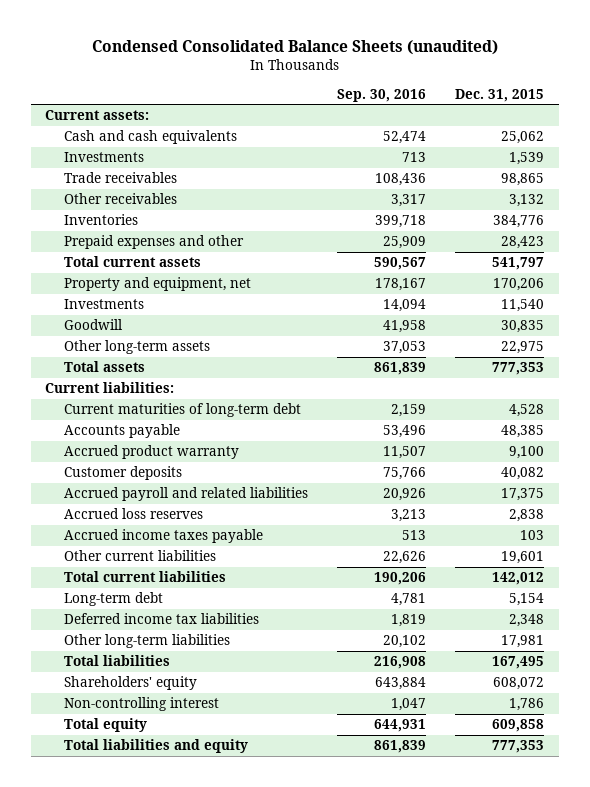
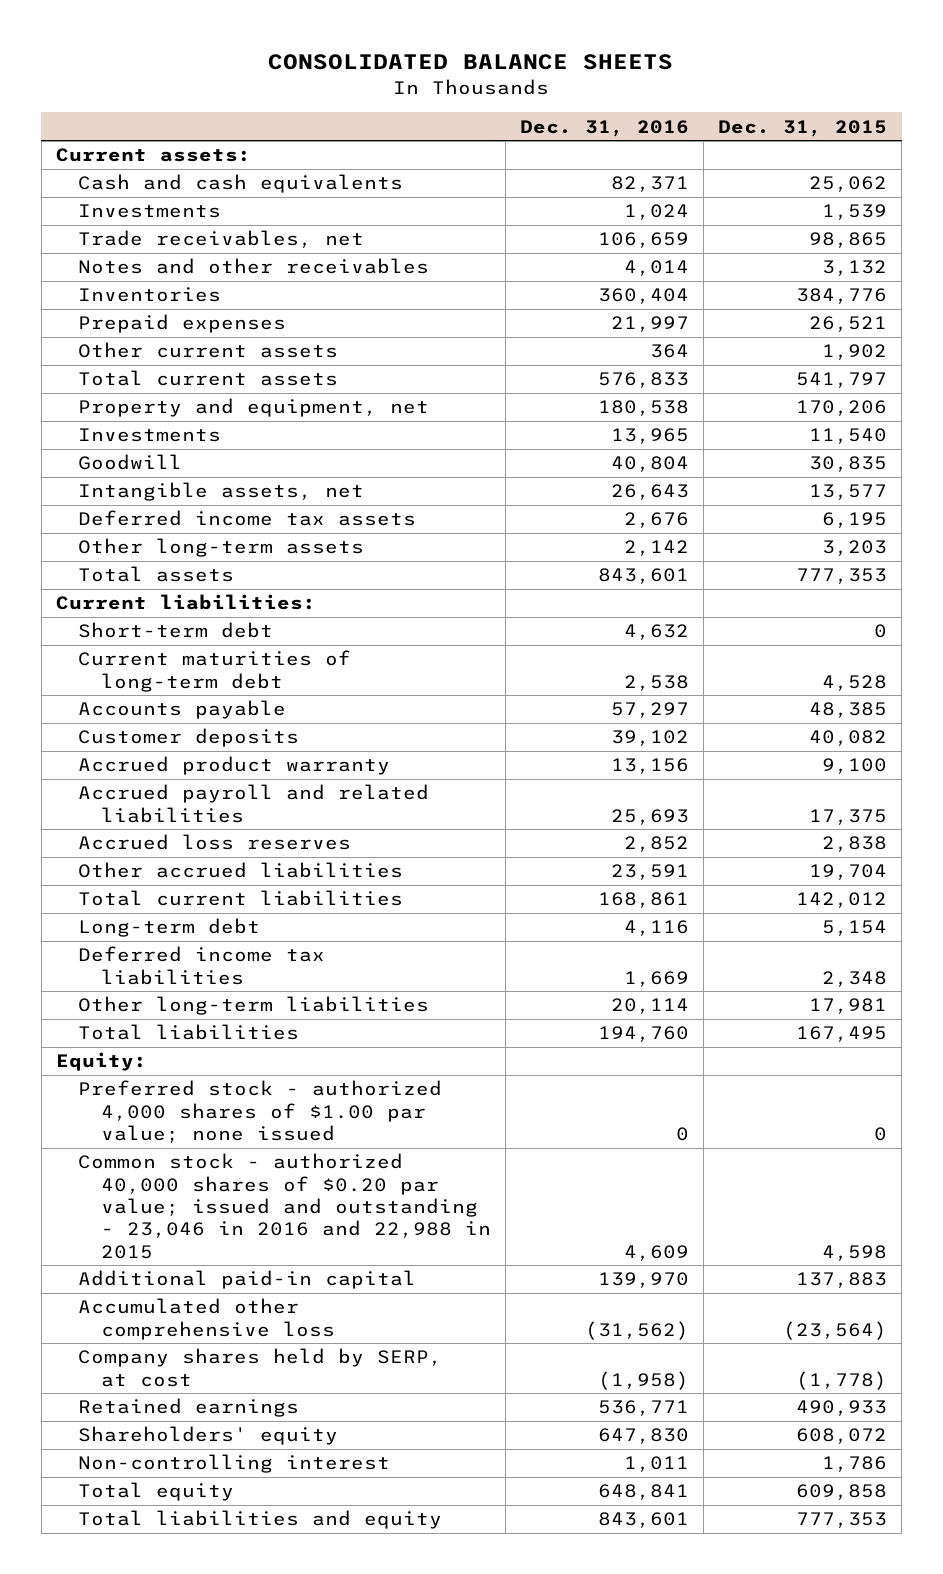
- Condensed Consolidated Balance Sheets (unaudited)
+ CONSOLIDATED BALANCE SHEETS
- | Sep. 30, 2016 | Dec. 31, 2015
+ | Dec. 31, 2016 | Dec. 31, 2015
- Trade receivables | 108,436 | 98,865
- Other receivables | 3,317 | 3,132
+ Trade receivables, net | 106,659 | 98,865
+ Notes and other receivables | 4,014 | 3,132
- Prepaid expenses and other | 25,909 | 28,423
+ Prepaid expenses | 21,997 | 26,521
+ Other current assets | 364 | 1,902
- Other long-term assets | 37,053 | 22,975
+ Intangible assets, net | 26,643 | 13,577
+ Deferred income tax assets | 2,676 | 6,195
+ Other long-term assets | 2,142 | 3,203
+ Short-term debt | 4,632 | 0
moved down: Accrued product warranty | 13,156 | 9,100
- Accrued income taxes payable | 513 | 103
- Other current liabilities | 22,626 | 19,601
+ Other accrued liabilities | 23,591 | 19,704
+ Equity:
+ Preferred stock - authorized 4,000 shares of $1.00 par value; none issued | 0 | 0
+ Common stock - authorized 40,000 shares of $0.20 par value; issued and outstanding - 23,046 in 2016 and 22,988 in 2015 | 4,609 | 4,598
+ Additional paid-in capital | 139,970 | 137,883
+ Accumulated other comprehensive loss | (31,562) | (23,564)
+ Company shares held by SERP, at cost | (1,958) | (1,778)
+ Retained earnings | 536,771 | 490,933

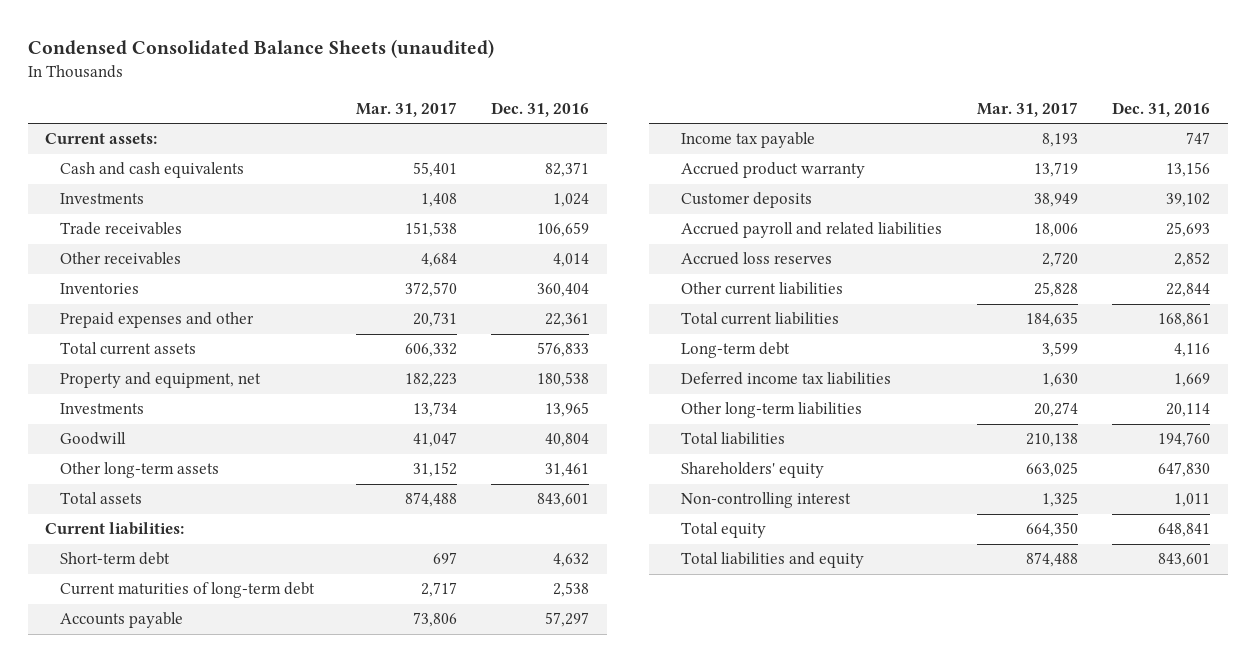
- CONSOLIDATED BALANCE SHEETS
+ Condensed Consolidated Balance Sheets (unaudited)
- | Dec. 31, 2016 | Dec. 31, 2015
+ | Mar. 31, 2017 | Dec. 31, 2016
- Trade receivables, net | 106,659 | 98,865
- Notes and other receivables | 4,014 | 3,132
+ Trade receivables | 151,538 | 106,659
+ Other receivables | 4,684 | 4,014
- Prepaid expenses | 21,997 | 26,521
- Other current assets | 364 | 1,902
+ Prepaid expenses and other | 20,731 | 22,361
- Intangible assets, net | 26,643 | 13,577
- Deferred income tax assets | 2,676 | 6,195
- Other long-term assets | 2,142 | 3,203
+ Other long-term assets | 31,152 | 31,461
+ Income tax payable | 8,193 | 747
moved down: Customer deposits | 38,949 | 39,102
- Other accrued liabilities | 23,591 | 19,704
+ Other current liabilities | 25,828 | 22,844
- Equity:
- Preferred stock - authorized 4,000 shares of $1.00 par value; none issued | 0 | 0
- Common stock - authorized 40,000 shares of $0.20 par value; issued and outstanding - 23,046 in 2016 and 22,988 in 2015 | 4,609 | 4,598
- Additional paid-in capital | 139,970 | 137,883
- Accumulated other comprehensive loss | (31,562) | (23,564)
- Company shares held by SERP, at cost | (1,958) | (1,778)
- Retained earnings | 536,771 | 490,933

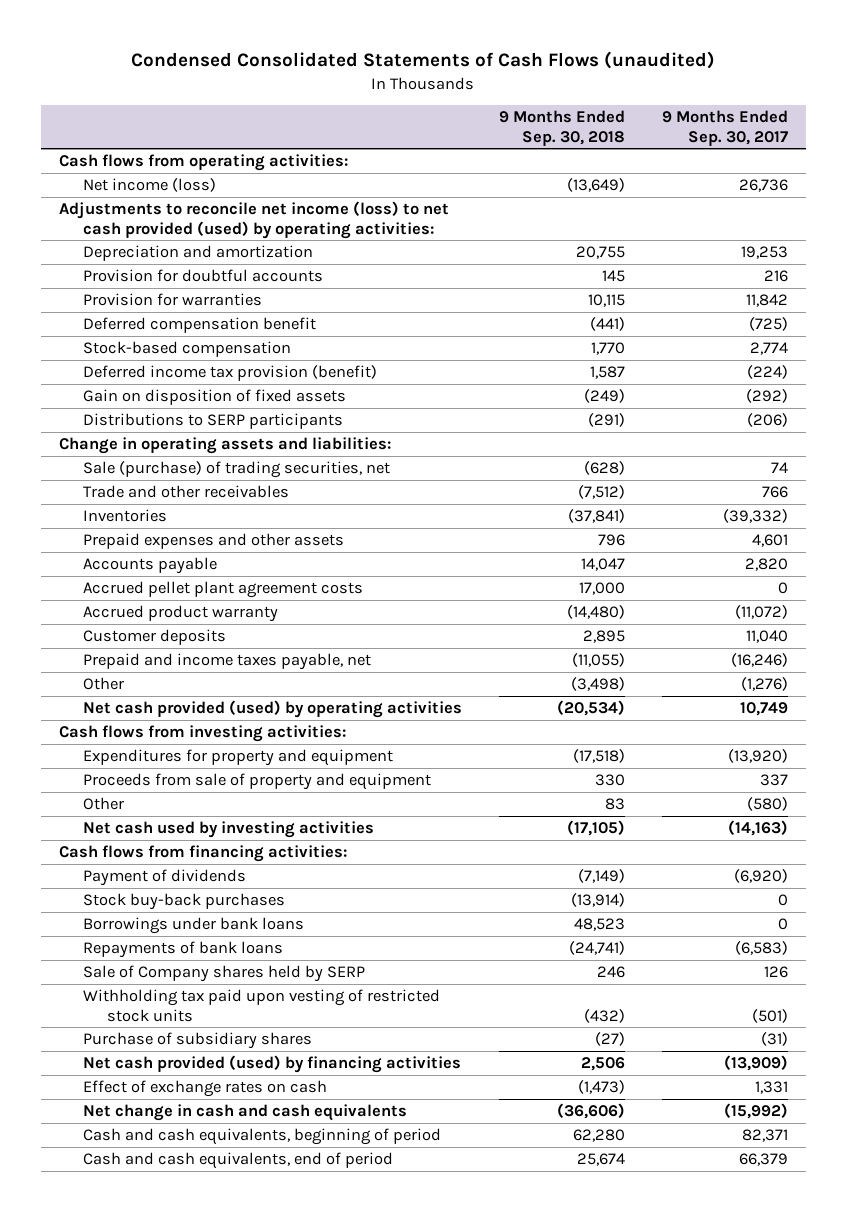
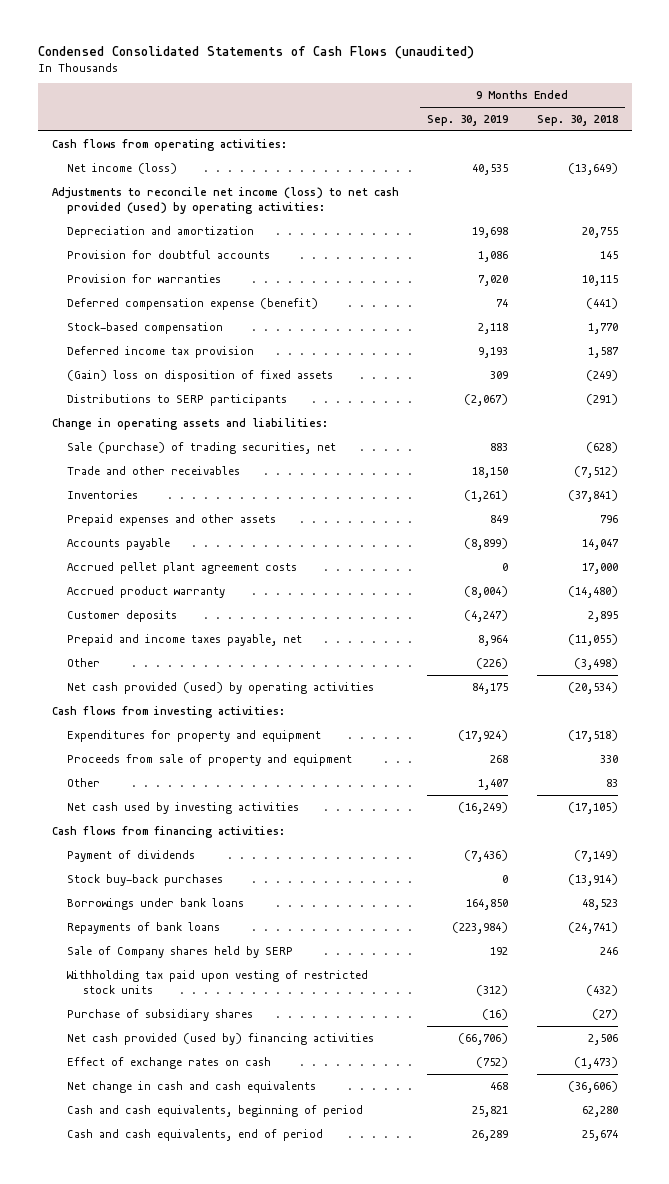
- | 9 Months Ended Sep. 30, 2018 | 9 Months Ended Sep. 30, 2017
+ | 9 Months Ended Sep. 30, 2019 | 9 Months Ended Sep. 30, 2018
- Deferred compensation benefit | (441) | (725)
+ Deferred compensation expense (benefit) | 74 | (441)
- Deferred income tax provision (benefit) | 1,587 | (224)
- Gain on disposition of fixed assets | (249) | (292)
+ Deferred income tax provision | 9,193 | 1,587
+ (Gain) loss on disposition of fixed assets | 309 | (249)
- Net cash provided (used) by financing activities | 2,506 | (13,909)
+ Net cash provided (used by) financing activities | (66,706) | 2,506

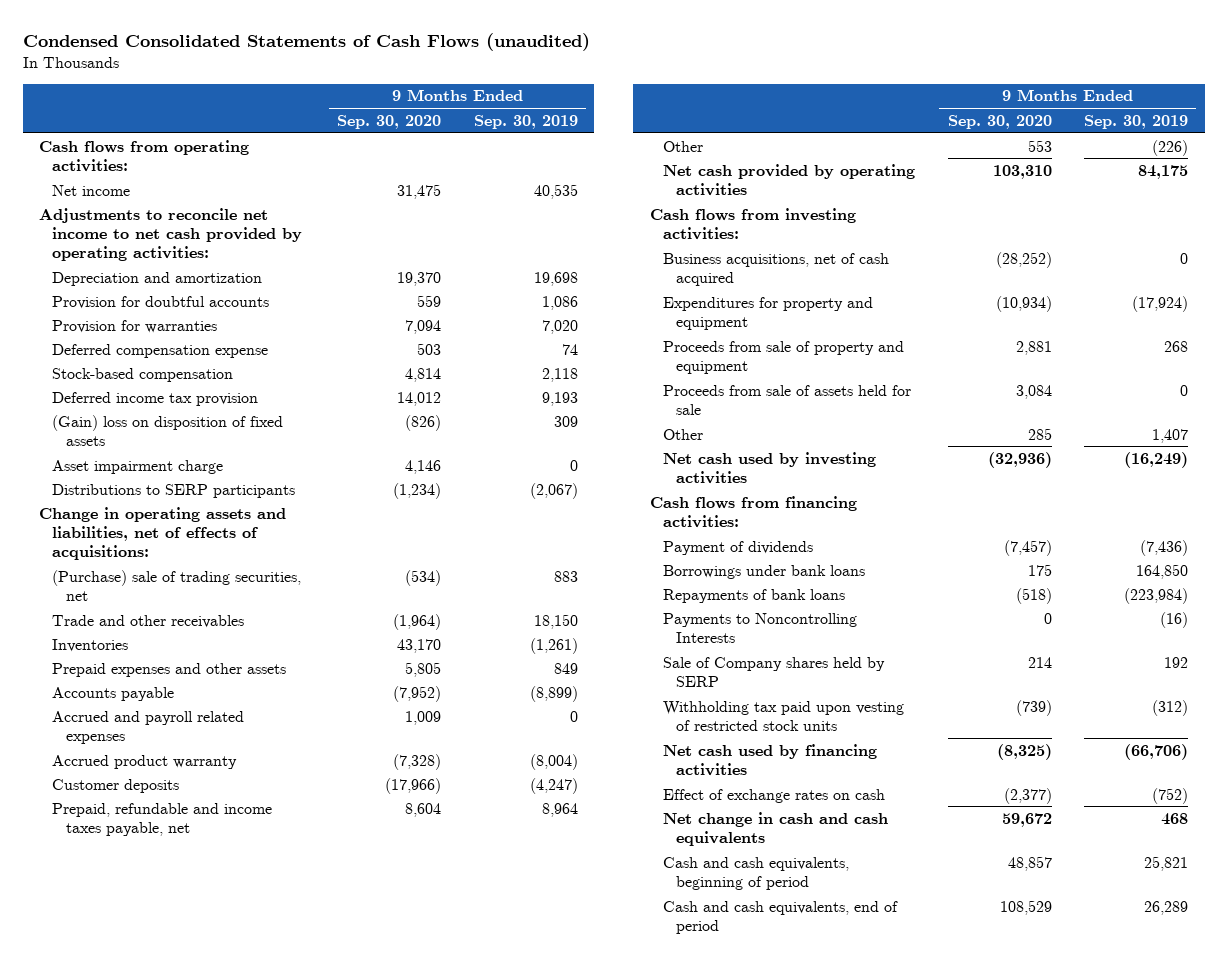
- | 9 Months Ended Sep. 30, 2019 | 9 Months Ended Sep. 30, 2018
+ | 9 Months Ended Sep. 30, 2020 | 9 Months Ended Sep. 30, 2019
- Net income (loss) | 40,535 | (13,649)
- Adjustments to reconcile net income (loss) to net cash provided (used) by operating activities:
+ Net income | 31,475 | 40,535
+ Adjustments to reconcile net income to net cash provided by operating activities:
- Deferred compensation expense (benefit) | 74 | (441)
+ Deferred compensation expense | 503 | 74
+ Asset impairment charge | 4,146 | 0
- Change in operating assets and liabilities:
- Sale (purchase) of trading securities, net | 883 | (628)
+ Change in operating assets and liabilities, net of effects of acquisitions:
+ (Purchase) sale of trading securities, net | (534) | 883
- Accrued pellet plant agreement costs | 0 | 17,000
+ Accrued and payroll related expenses | 1,009 | 0
- Prepaid and income taxes payable, net | 8,964 | (11,055)
+ Prepaid, refundable and income taxes payable, net | 8,604 | 8,964
- Net cash provided (used) by operating activities | 84,175 | (20,534)
+ Net cash provided by operating activities | 103,310 | 84,175
+ Business acquisitions, net of cash acquired | (28,252) | 0
+ Proceeds from sale of assets held for sale | 3,084 | 0
- Stock buy-back purchases | 0 | (13,914)
+ Payments to Noncontrolling Interests | 0 | (16)
- Purchase of subsidiary shares | (16) | (27)
- Net cash provided (used by) financing activities | (66,706) | 2,506
+ Net cash used by financing activities | (8,325) | (66,706)

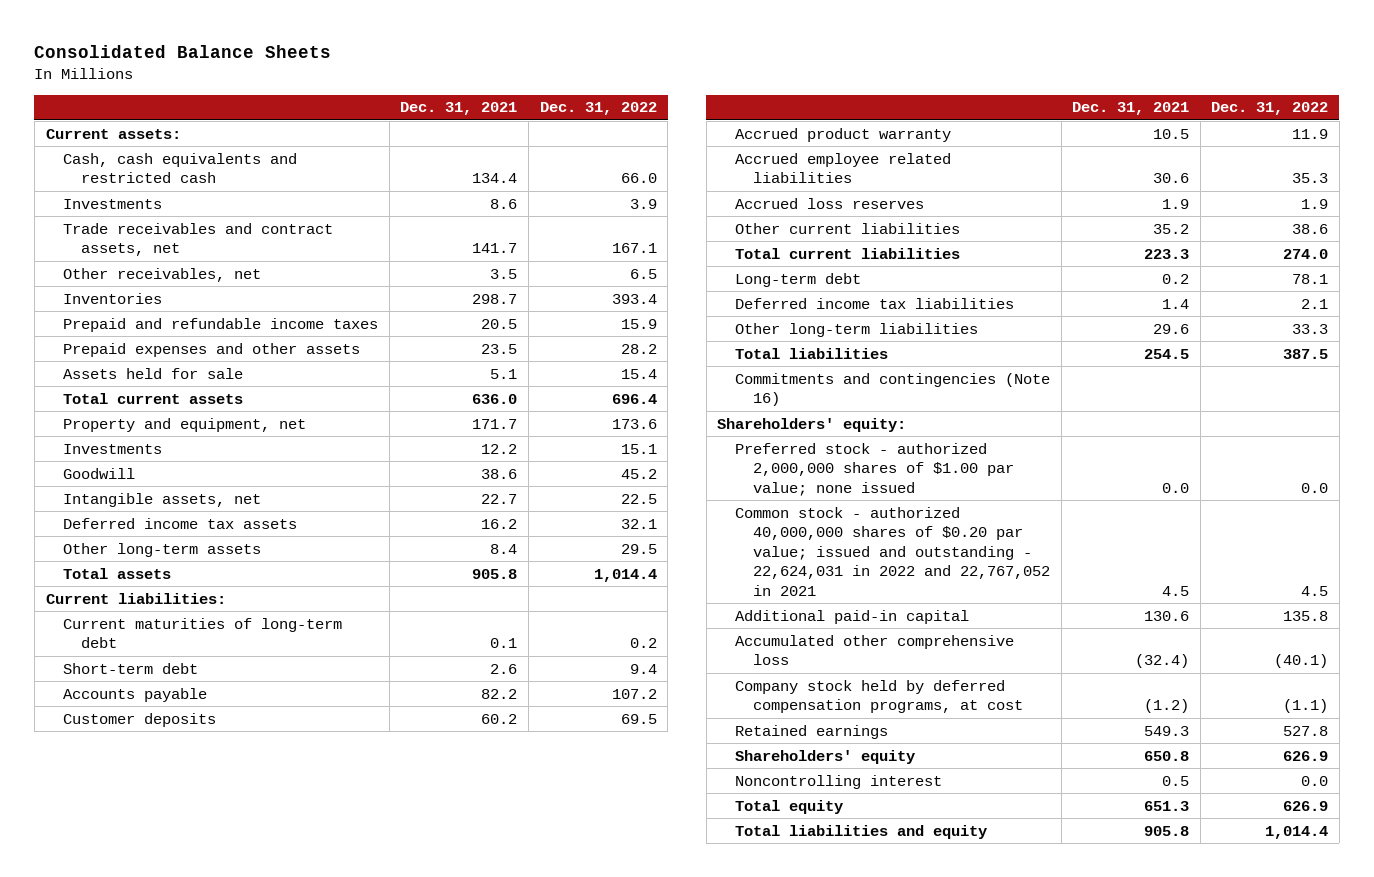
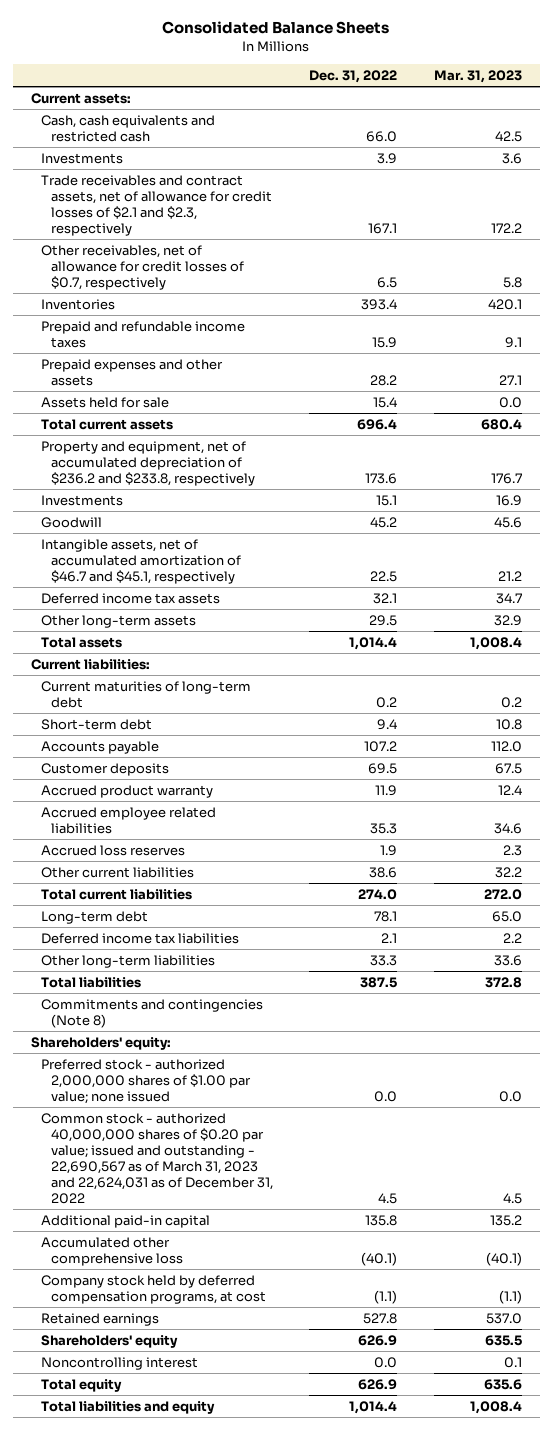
- | Dec. 31, 2021 | Dec. 31, 2022
+ | Dec. 31, 2022 | Mar. 31, 2023
- Trade receivables and contract assets, net | 141.7 | 167.1
- Other receivables, net | 3.5 | 6.5
+ Trade receivables and contract assets, net of allowance for credit losses of $2.1 and $2.3, respectively | 167.1 | 172.2
+ Other receivables, net of allowance for credit losses of $0.7, respectively | 6.5 | 5.8
- Property and equipment, net | 171.7 | 173.6
+ Property and equipment, net of accumulated depreciation of $236.2 and $233.8, respectively | 173.6 | 176.7
- Intangible assets, net | 22.7 | 22.5
+ Intangible assets, net of accumulated amortization of $46.7 and $45.1, respectively | 22.5 | 21.2
- Commitments and contingencies (Note 16)
+ Commitments and contingencies (Note 8)
- Common stock - authorized 40,000,000 shares of $0.20 par value; issued and outstanding - 22,624,031 in 2022 and 22,767,052 in 2021 | 4.5 | 4.5
+ Common stock - authorized 40,000,000 shares of $0.20 par value; issued and outstanding - 22,690,567 as of March 31, 2023 and 22,624,031 as of December 31, 2022 | 4.5 | 4.5

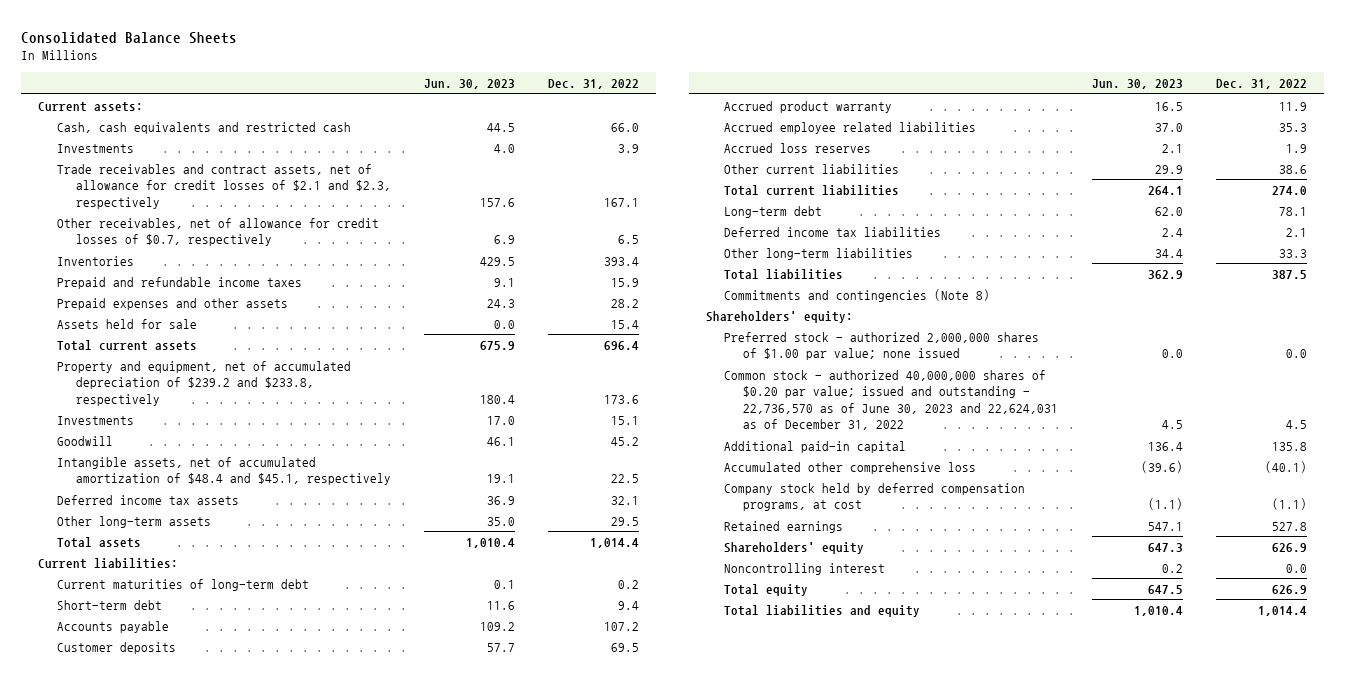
- | Dec. 31, 2022 | Mar. 31, 2023
+ | Jun. 30, 2023 | Dec. 31, 2022
- Property and equipment, net of accumulated depreciation of $236.2 and $233.8, respectively | 173.6 | 176.7
+ Property and equipment, net of accumulated depreciation of $239.2 and $233.8, respectively | 180.4 | 173.6
- Intangible assets, net of accumulated amortization of $46.7 and $45.1, respectively | 22.5 | 21.2
+ Intangible assets, net of accumulated amortization of $48.4 and $45.1, respectively | 19.1 | 22.5
- Common stock - authorized 40,000,000 shares of $0.20 par value; issued and outstanding - 22,690,567 as of March 31, 2023 and 22,624,031 as of December 31, 2022 | 4.5 | 4.5
+ Common stock - authorized 40,000,000 shares of $0.20 par value; issued and outstanding - 22,736,570 as of June 30, 2023 and 22,624,031 as of December 31, 2022 | 4.5 | 4.5

